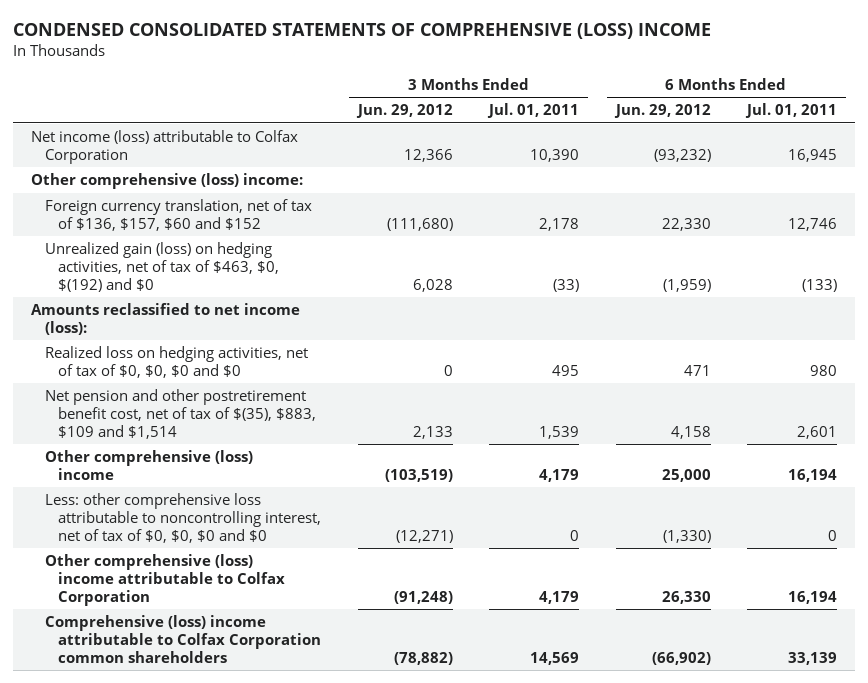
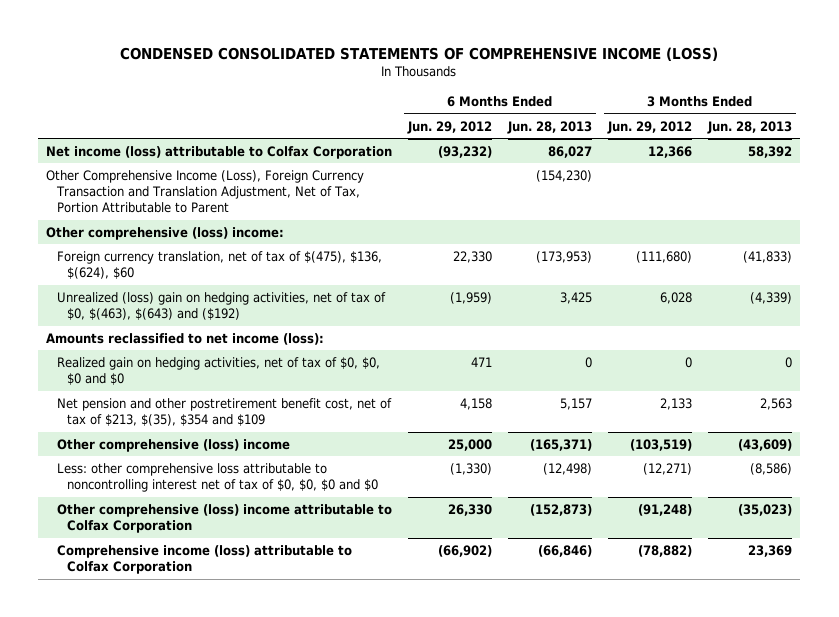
- CONDENSED CONSOLIDATED STATEMENTS OF COMPREHENSIVE (LOSS) INCOME
+ CONDENSED CONSOLIDATED STATEMENTS OF COMPREHENSIVE INCOME (LOSS)
- | 3 Months Ended Jun. 29, 2012 | 3 Months Ended Jul. 01, 2011 | 6 Months Ended Jun. 29, 2012 | 6 Months Ended Jul. 01, 2011
+ | 6 Months Ended Jun. 29, 2012 | 6 Months Ended Jun. 28, 2013 | 3 Months Ended Jun. 29, 2012 | 3 Months Ended Jun. 28, 2013
+ Other Comprehensive Income (Loss), Foreign Currency Transaction and Translation Adjustment, Net of Tax, Portion Attributable to Parent | | (154,230) | |
- Foreign currency translation, net of tax of $136, $157, $60 and $152 | (111,680) | 2,178 | 22,330 | 12,746
- Unrealized gain (loss) on hedging activities, net of tax of $463, $0, $(192) and $0 | 6,028 | (33) | (1,959) | (133)
+ Foreign currency translation, net of tax of $(475), $136, $(624), $60 | 22,330 | (173,953) | (111,680) | (41,833)
+ Unrealized (loss) gain on hedging activities, net of tax of $0, $(463), $(643) and ($192) | (1,959) | 3,425 | 6,028 | (4,339)
- Realized loss on hedging activities, net of tax of $0, $0, $0 and $0 | 0 | 495 | 471 | 980
- Net pension and other postretirement benefit cost, net of tax of $(35), $883, $109 and $1,514 | 2,133 | 1,539 | 4,158 | 2,601
+ Realized gain on hedging activities, net of tax of $0, $0, $0 and $0 | 471 | 0 | 0 | 0
+ Net pension and other postretirement benefit cost, net of tax of $213, $(35), $354 and $109 | 4,158 | 5,157 | 2,133 | 2,563
- Less: other comprehensive loss attributable to noncontrolling interest, net of tax of $0, $0, $0 and $0 | (12,271) | 0 | (1,330) | 0
+ Less: other comprehensive loss attributable to noncontrolling interest net of tax of $0, $0, $0 and $0 | (1,330) | (12,498) | (12,271) | (8,586)
- Comprehensive (loss) income attributable to Colfax Corporation common shareholders | (78,882) | 14,569 | (66,902) | 33,139
+ Comprehensive income (loss) attributable to Colfax Corporation | (66,902) | (66,846) | (78,882) | 23,369

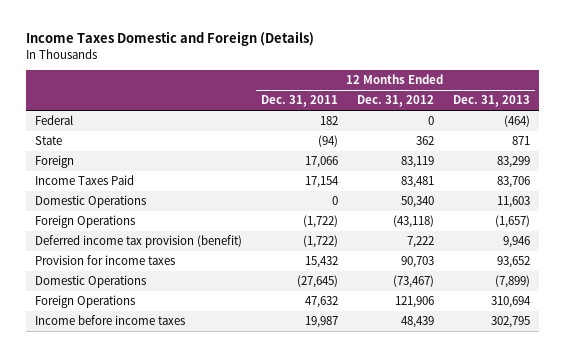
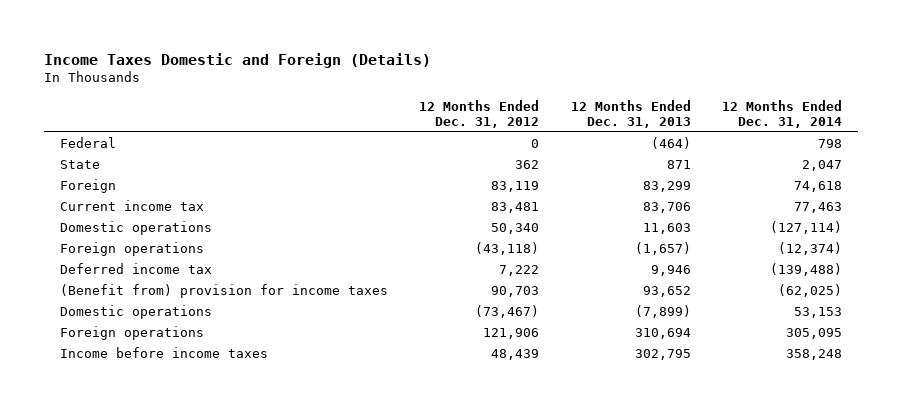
- | 12 Months Ended Dec. 31, 2011 | 12 Months Ended Dec. 31, 2012 | 12 Months Ended Dec. 31, 2013
+ | 12 Months Ended Dec. 31, 2012 | 12 Months Ended Dec. 31, 2013 | 12 Months Ended Dec. 31, 2014
- Income Taxes Paid | 17,154 | 83,481 | 83,706
- Domestic Operations | 0 | 50,340 | 11,603
- Foreign Operations | (1,722) | (43,118) | (1,657)
- Deferred income tax provision (benefit) | (1,722) | 7,222 | 9,946
- Provision for income taxes | 15,432 | 90,703 | 93,652
- Domestic Operations | (27,645) | (73,467) | (7,899)
- Foreign Operations | 47,632 | 121,906 | 310,694
+ Current income tax | 83,481 | 83,706 | 77,463
+ Domestic operations | 50,340 | 11,603 | (127,114)
+ Foreign operations | (43,118) | (1,657) | (12,374)
+ Deferred income tax | 7,222 | 9,946 | (139,488)
+ (Benefit from) provision for income taxes | 90,703 | 93,652 | (62,025)
+ Domestic operations | (73,467) | (7,899) | 53,153
+ Foreign operations | 121,906 | 310,694 | 305,095

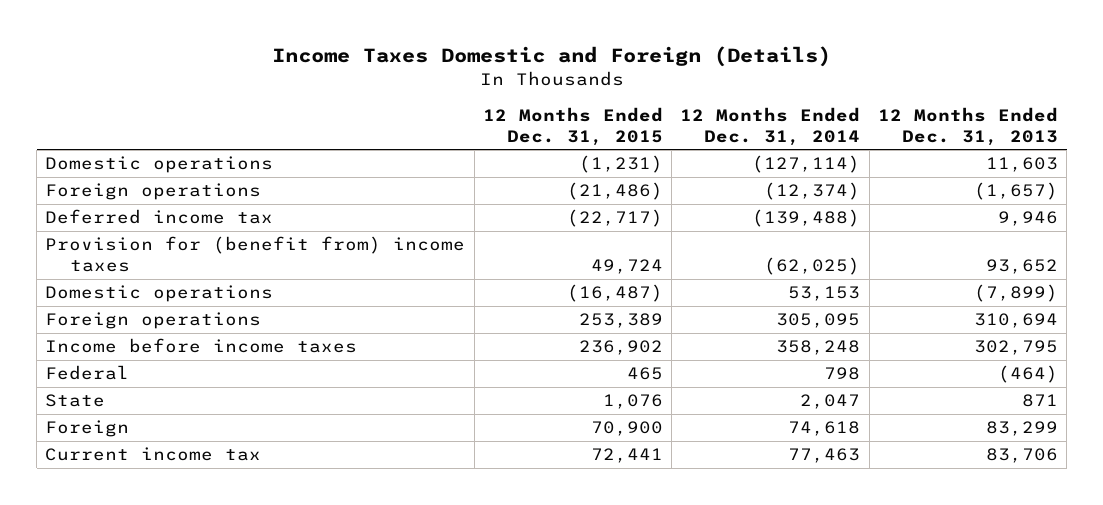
- | 12 Months Ended Dec. 31, 2012 | 12 Months Ended Dec. 31, 2013 | 12 Months Ended Dec. 31, 2014
+ | 12 Months Ended Dec. 31, 2015 | 12 Months Ended Dec. 31, 2014 | 12 Months Ended Dec. 31, 2013
- (Benefit from) provision for income taxes | 90,703 | 93,652 | (62,025)
+ Provision for (benefit from) income taxes | 49,724 | (62,025) | 93,652
moved down: Federal | 465 | 798 | (464)
moved down: State | 1,076 | 2,047 | 871
moved down: Foreign | 70,900 | 74,618 | 83,299
moved down: Current income tax | 72,441 | 77,463 | 83,706

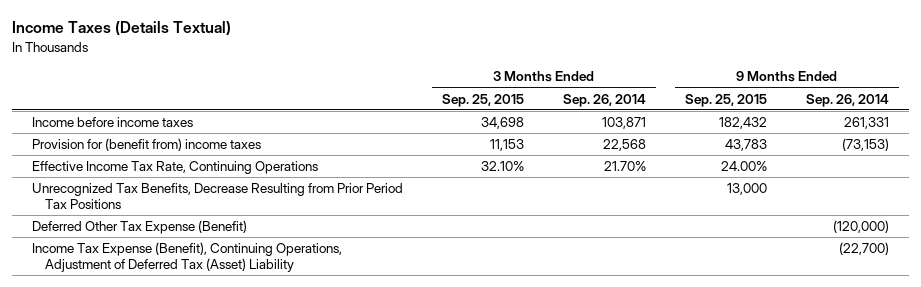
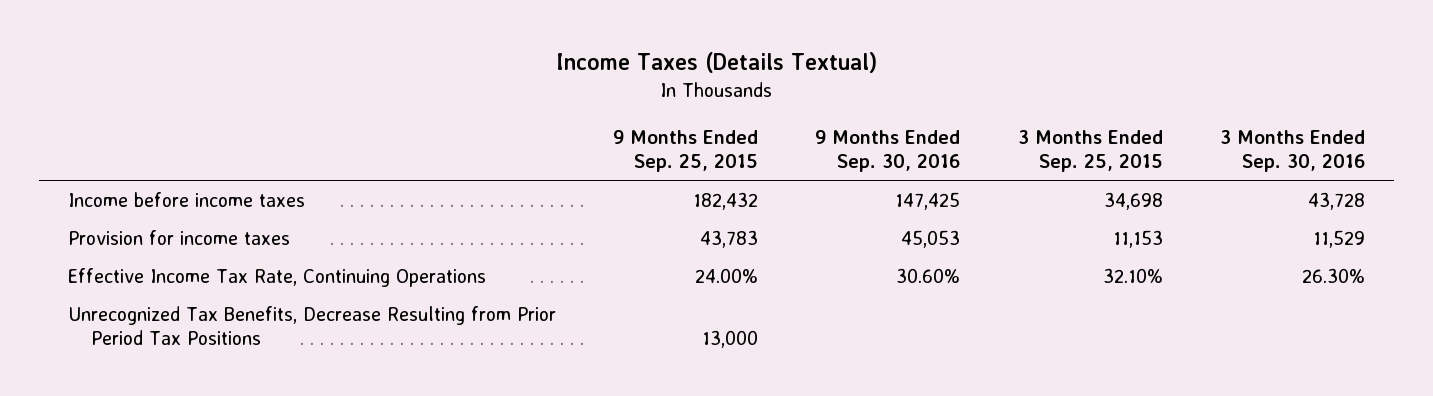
- | 3 Months Ended Sep. 25, 2015 | 3 Months Ended Sep. 26, 2014 | 9 Months Ended Sep. 25, 2015 | 9 Months Ended Sep. 26, 2014
+ | 9 Months Ended Sep. 25, 2015 | 9 Months Ended Sep. 30, 2016 | 3 Months Ended Sep. 25, 2015 | 3 Months Ended Sep. 30, 2016
- Provision for (benefit from) income taxes | 11,153 | 22,568 | 43,783 | (73,153)
+ Provision for income taxes | 43,783 | 45,053 | 11,153 | 11,529
- Deferred Other Tax Expense (Benefit) | | | | (120,000)
- Income Tax Expense (Benefit), Continuing Operations, Adjustment of Deferred Tax (Asset) Liability | | | | (22,700)

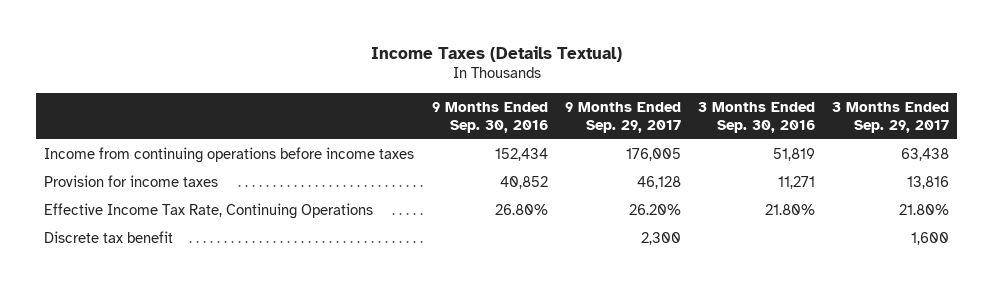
- | 9 Months Ended Sep. 25, 2015 | 9 Months Ended Sep. 30, 2016 | 3 Months Ended Sep. 25, 2015 | 3 Months Ended Sep. 30, 2016
+ | 9 Months Ended Sep. 30, 2016 | 9 Months Ended Sep. 29, 2017 | 3 Months Ended Sep. 30, 2016 | 3 Months Ended Sep. 29, 2017
- Income before income taxes | 182,432 | 147,425 | 34,698 | 43,728
- Provision for income taxes | 43,783 | 45,053 | 11,153 | 11,529
- Effective Income Tax Rate, Continuing Operations | 24.00% | 30.60% | 32.10% | 26.30%
- Unrecognized Tax Benefits, Decrease Resulting from Prior Period Tax Positions | 13,000 | | |
+ Income from continuing operations before income taxes | 152,434 | 176,005 | 51,819 | 63,438
+ Provision for income taxes | 40,852 | 46,128 | 11,271 | 13,816
+ Effective Income Tax Rate, Continuing Operations | 26.80% | 26.20% | 21.80% | 21.80%
+ Discrete tax benefit | | 2,300 | | 1,600

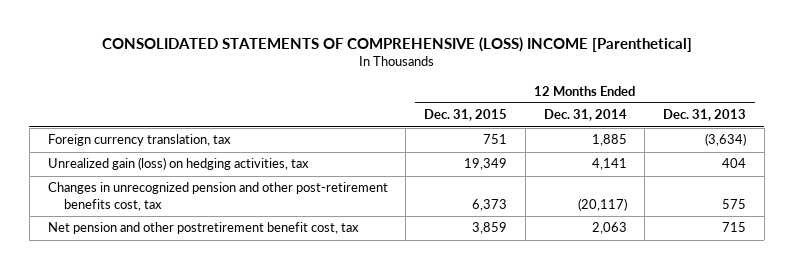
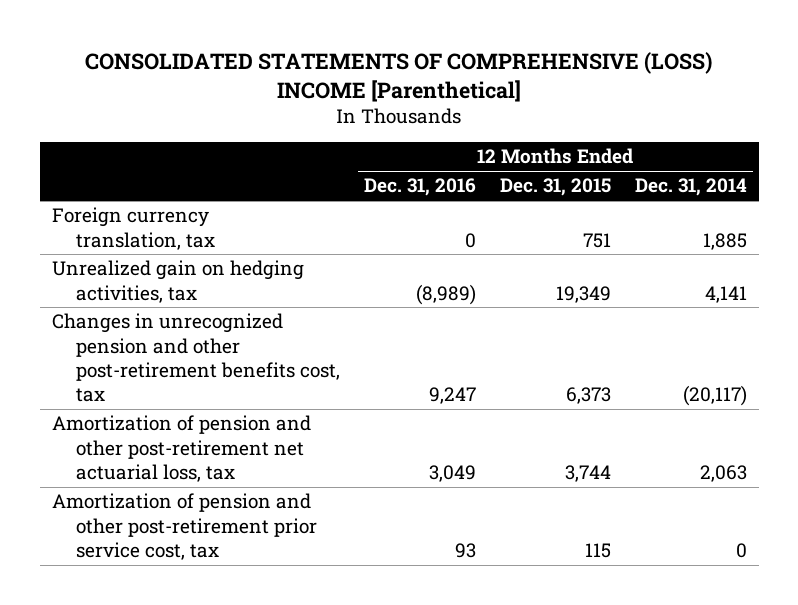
- | 12 Months Ended Dec. 31, 2015 | 12 Months Ended Dec. 31, 2014 | 12 Months Ended Dec. 31, 2013
+ | 12 Months Ended Dec. 31, 2016 | 12 Months Ended Dec. 31, 2015 | 12 Months Ended Dec. 31, 2014
- Unrealized gain (loss) on hedging activities, tax | 19,349 | 4,141 | 404
+ Unrealized gain on hedging activities, tax | (8,989) | 19,349 | 4,141
- Net pension and other postretirement benefit cost, tax | 3,859 | 2,063 | 715
+ Amortization of pension and other post-retirement net actuarial loss, tax | 3,049 | 3,744 | 2,063
+ Amortization of pension and other post-retirement prior service cost, tax | 93 | 115 | 0

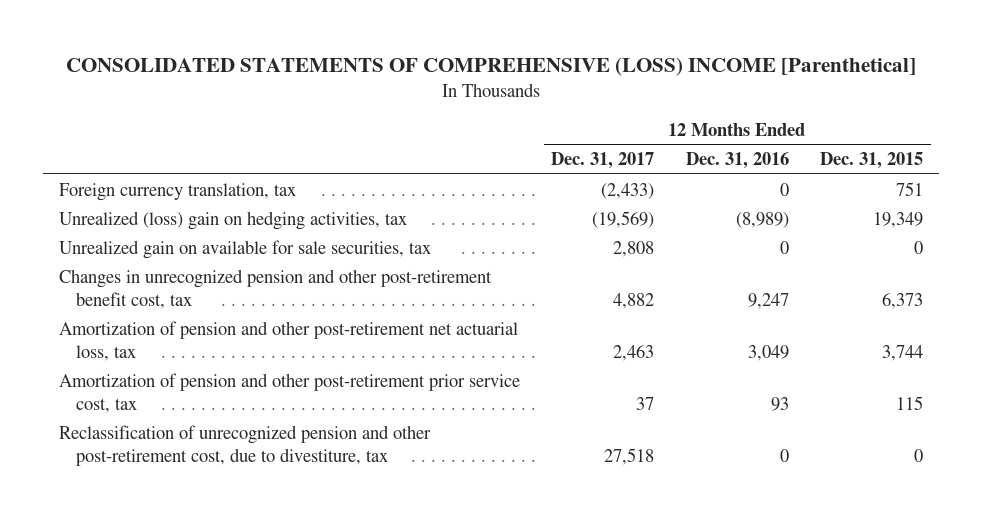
- | 12 Months Ended Dec. 31, 2016 | 12 Months Ended Dec. 31, 2015 | 12 Months Ended Dec. 31, 2014
+ | 12 Months Ended Dec. 31, 2017 | 12 Months Ended Dec. 31, 2016 | 12 Months Ended Dec. 31, 2015
- Unrealized gain on hedging activities, tax | (8,989) | 19,349 | 4,141
- Changes in unrecognized pension and other post-retirement benefits cost, tax | 9,247 | 6,373 | (20,117)
+ Unrealized (loss) gain on hedging activities, tax | (19,569) | (8,989) | 19,349
+ Unrealized gain on available for sale securities, tax | 2,808 | 0 | 0
+ Changes in unrecognized pension and other post-retirement benefit cost, tax | 4,882 | 9,247 | 6,373
+ Reclassification of unrecognized pension and other post-retirement cost, due to divestiture, tax | 27,518 | 0 | 0

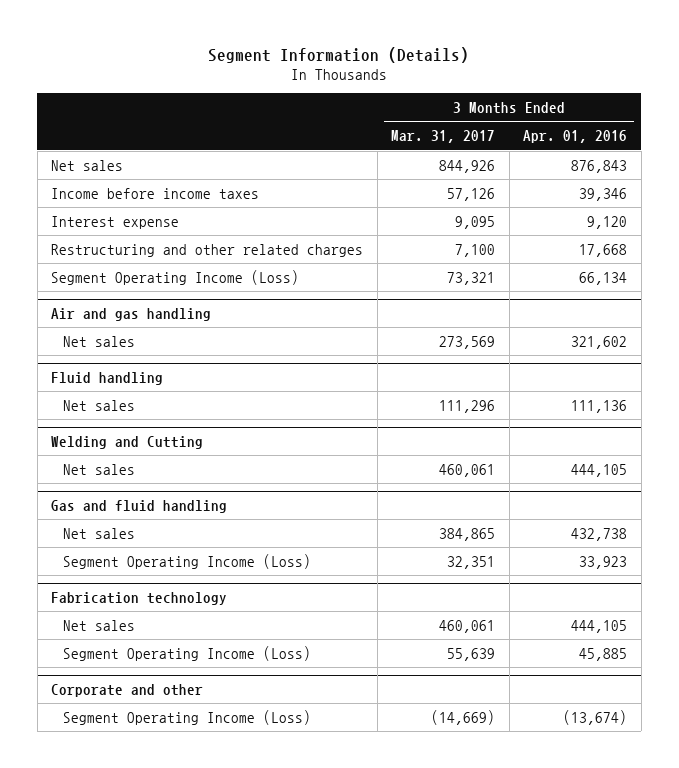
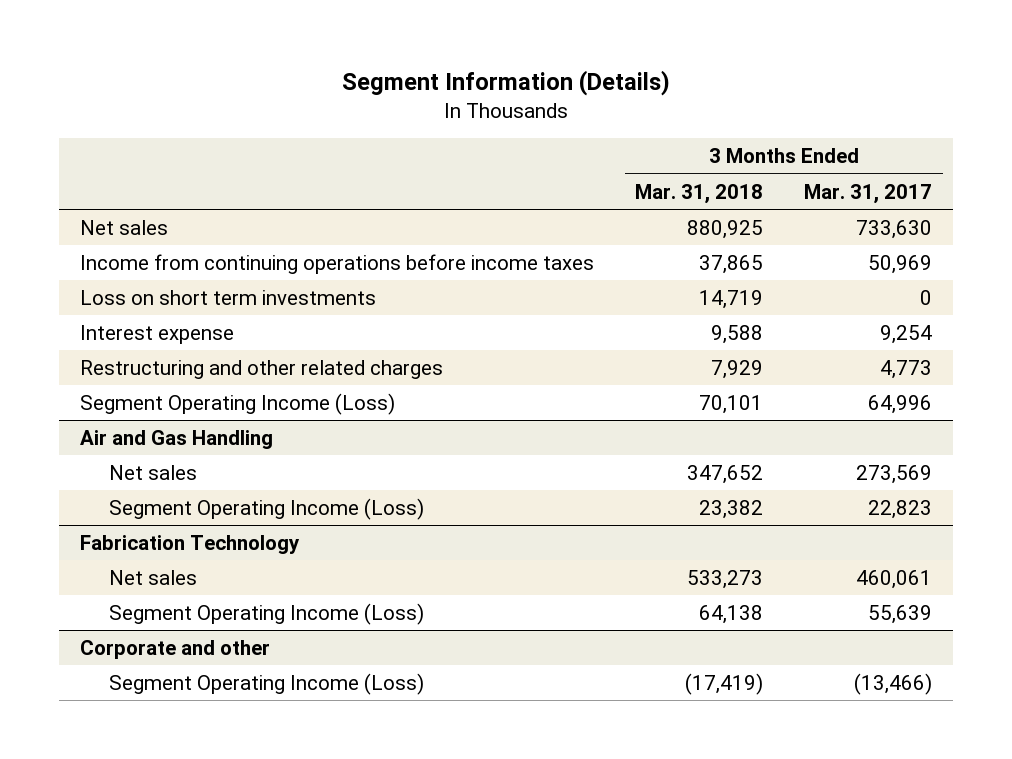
- | 3 Months Ended Mar. 31, 2017 | 3 Months Ended Apr. 01, 2016
+ | 3 Months Ended Mar. 31, 2018 | 3 Months Ended Mar. 31, 2017
- Net sales | 844,926 | 876,843
- Income before income taxes | 57,126 | 39,346
- Interest expense | 9,095 | 9,120
- Restructuring and other related charges | 7,100 | 17,668
- Segment Operating Income (Loss) | 73,321 | 66,134
- Air and gas handling
+ Net sales | 880,925 | 733,630
+ Income from continuing operations before income taxes | 37,865 | 50,969
+ Loss on short term investments | 14,719 | 0
+ Interest expense | 9,588 | 9,254
+ Restructuring and other related charges | 7,929 | 4,773
+ Segment Operating Income (Loss) | 70,101 | 64,996
+ Air and Gas Handling
- Fluid handling
- Net sales | 111,296 | 111,136
- Welding and Cutting
- Net sales | 460,061 | 444,105
- Gas and fluid handling
- Net sales | 384,865 | 432,738
- Segment Operating Income (Loss) | 32,351 | 33,923
- Fabrication technology
+ Segment Operating Income (Loss) | 23,382 | 22,823
+ Fabrication Technology
@ Corporate and other
- Segment Operating Income (Loss) | (14,669) | (13,674)
+ Segment Operating Income (Loss) | (17,419) | (13,466)

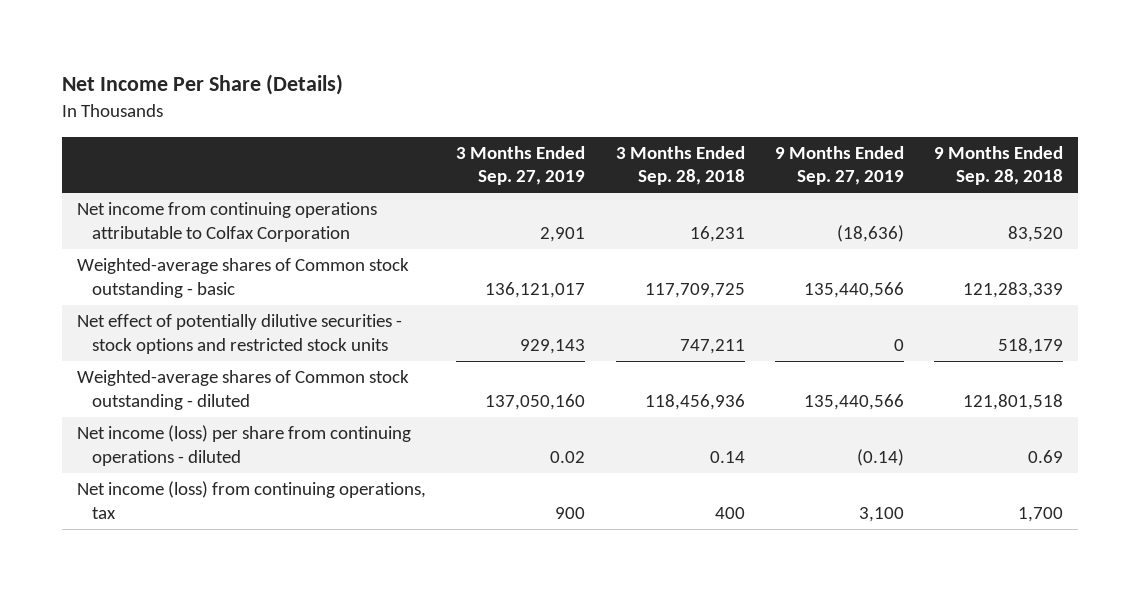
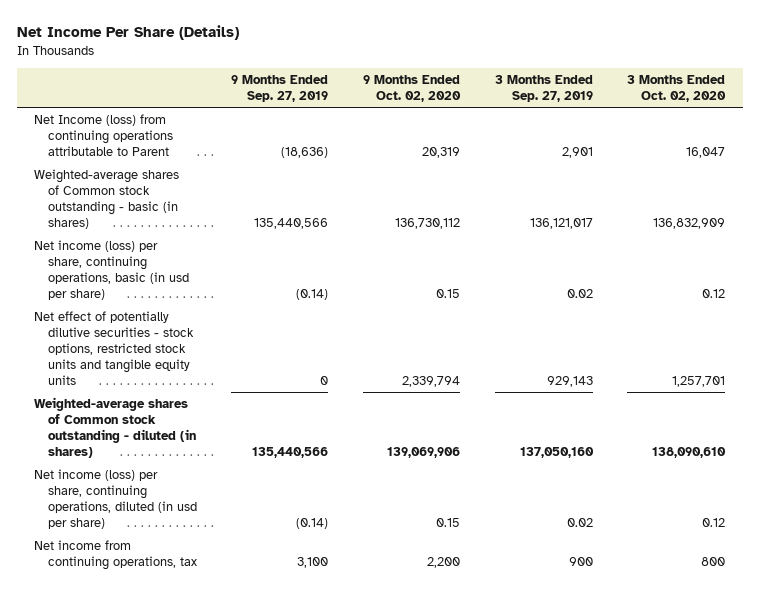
- | 3 Months Ended Sep. 27, 2019 | 3 Months Ended Sep. 28, 2018 | 9 Months Ended Sep. 27, 2019 | 9 Months Ended Sep. 28, 2018
+ | 9 Months Ended Sep. 27, 2019 | 9 Months Ended Oct. 02, 2020 | 3 Months Ended Sep. 27, 2019 | 3 Months Ended Oct. 02, 2020
- Net income from continuing operations attributable to Colfax Corporation | 2,901 | 16,231 | (18,636) | 83,520
- Weighted-average shares of Common stock outstanding - basic | 136,121,017 | 117,709,725 | 135,440,566 | 121,283,339
- Net effect of potentially dilutive securities - stock options and restricted stock units | 929,143 | 747,211 | 0 | 518,179
- Weighted-average shares of Common stock outstanding - diluted | 137,050,160 | 118,456,936 | 135,440,566 | 121,801,518
- Net income (loss) per share from continuing operations - diluted | 0.02 | 0.14 | (0.14) | 0.69
- Net income (loss) from continuing operations, tax | 900 | 400 | 3,100 | 1,700
+ Net Income (loss) from continuing operations attributable to Parent | (18,636) | 20,319 | 2,901 | 16,047
+ Weighted-average shares of Common stock outstanding - basic (in shares) | 135,440,566 | 136,730,112 | 136,121,017 | 136,832,909
+ Net income (loss) per share, continuing operations, basic (in usd per share) | (0.14) | 0.15 | 0.02 | 0.12
+ Net effect of potentially dilutive securities - stock options, restricted stock units and tangible equity units | 0 | 2,339,794 | 929,143 | 1,257,701
+ Weighted-average shares of Common stock outstanding - diluted (in shares) | 135,440,566 | 139,069,906 | 137,050,160 | 138,090,610
+ Net income (loss) per share, continuing operations, diluted (in usd per share) | (0.14) | 0.15 | 0.02 | 0.12
+ Net income from continuing operations, tax | 3,100 | 2,200 | 900 | 800

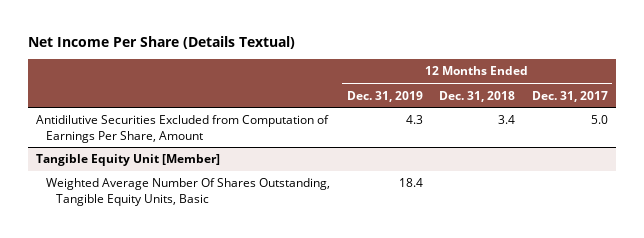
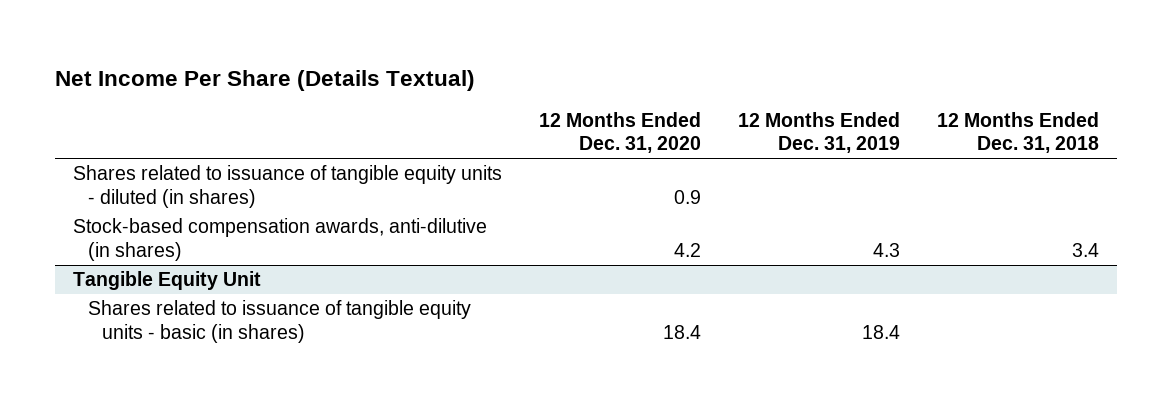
- | 12 Months Ended Dec. 31, 2019 | 12 Months Ended Dec. 31, 2018 | 12 Months Ended Dec. 31, 2017
+ | 12 Months Ended Dec. 31, 2020 | 12 Months Ended Dec. 31, 2019 | 12 Months Ended Dec. 31, 2018
- Antidilutive Securities Excluded from Computation of Earnings Per Share, Amount | 4.3 | 3.4 | 5.0
- Tangible Equity Unit [Member]
- Weighted Average Number Of Shares Outstanding, Tangible Equity Units, Basic | 18.4 | |
+ Shares related to issuance of tangible equity units - diluted (in shares) | 0.9 | |
+ Stock-based compensation awards, anti-dilutive (in shares) | 4.2 | 4.3 | 3.4
+ Tangible Equity Unit
+ Shares related to issuance of tangible equity units - basic (in shares) | 18.4 | 18.4 |

